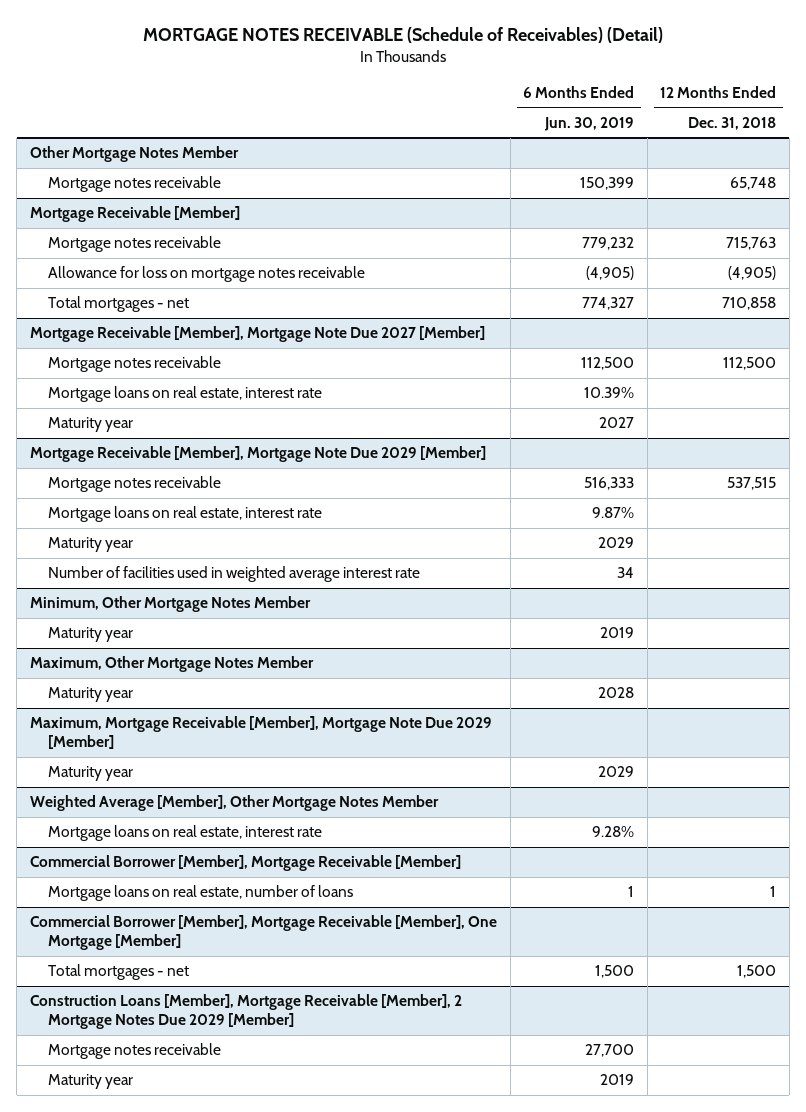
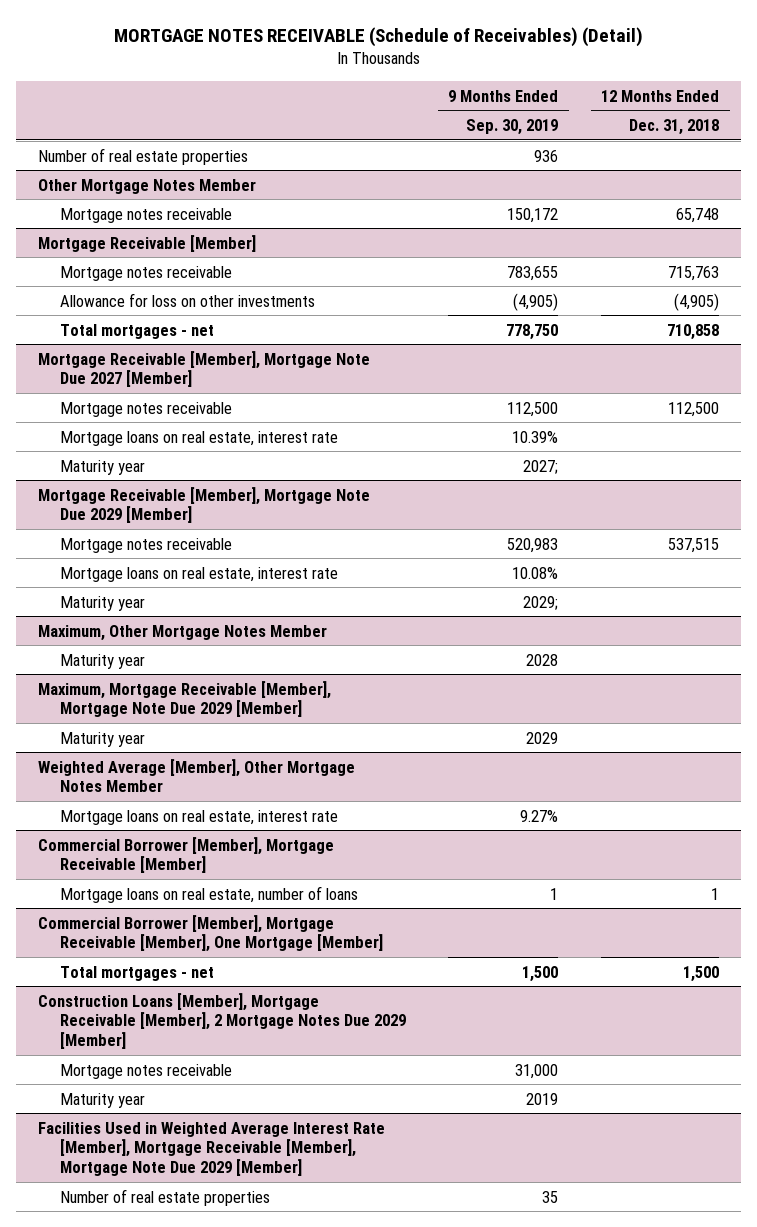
- | 6 Months Ended Jun. 30, 2019 | 12 Months Ended Dec. 31, 2018
+ | 9 Months Ended Sep. 30, 2019 | 12 Months Ended Dec. 31, 2018
+ Number of real estate properties | 936 |
@ Mortgage Receivable [Member]
- Allowance for loss on mortgage notes receivable | (4,905) | (4,905)
+ Allowance for loss on other investments | (4,905) | (4,905)
@ Mortgage Receivable [Member], Mortgage Note Due 2029 [Member]
- Number of facilities used in weighted average interest rate | 34 |
- Minimum, Other Mortgage Notes Member
- Maturity year | 2019 |
+ Facilities Used in Weighted Average Interest Rate [Member], Mortgage Receivable [Member], Mortgage Note Due 2029 [Member]
+ Number of real estate properties | 35 |

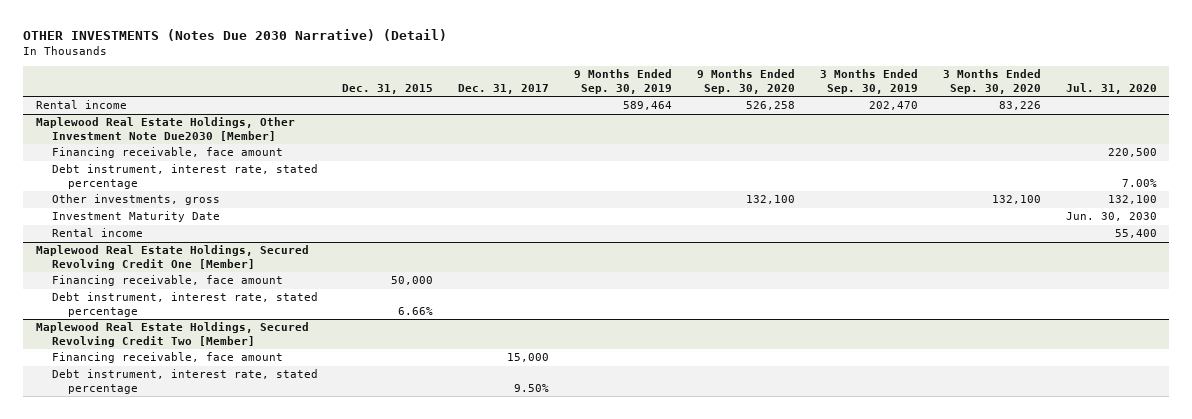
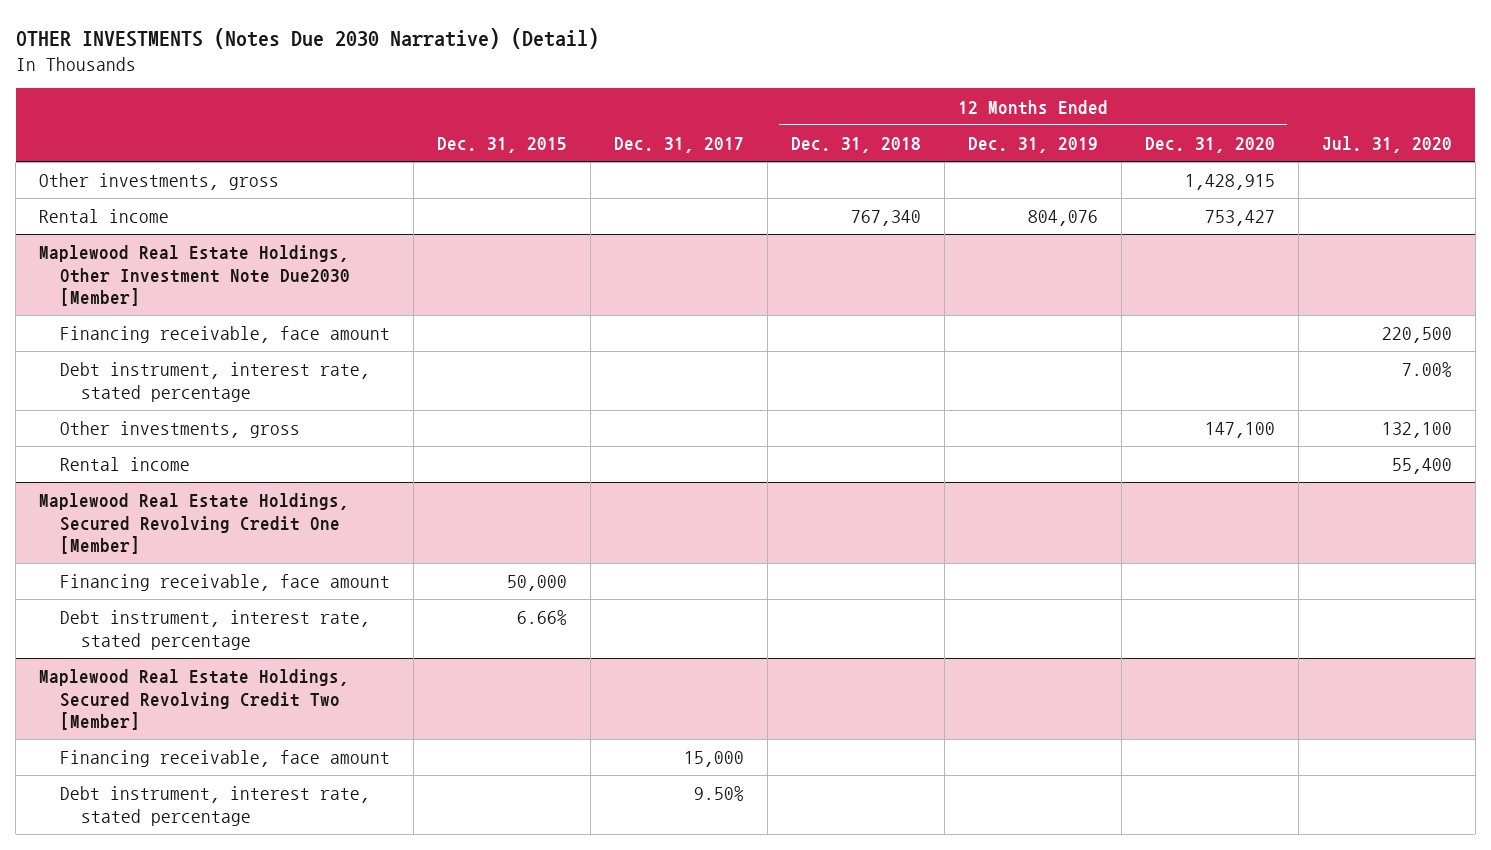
- | Dec. 31, 2015 | Dec. 31, 2017 | 9 Months Ended Sep. 30, 2019 | 9 Months Ended Sep. 30, 2020 | 3 Months Ended Sep. 30, 2019 | 3 Months Ended Sep. 30, 2020 | Jul. 31, 2020
+ | Dec. 31, 2015 | Dec. 31, 2017 | 12 Months Ended Dec. 31, 2018 | 12 Months Ended Dec. 31, 2019 | 12 Months Ended Dec. 31, 2020 | Jul. 31, 2020
+ Other investments, gross | | | | | 1,428,915 |
@ Maplewood Real Estate Holdings, Other Investment Note Due2030 [Member]
- Investment Maturity Date | | | | | | | Jun. 30, 2030

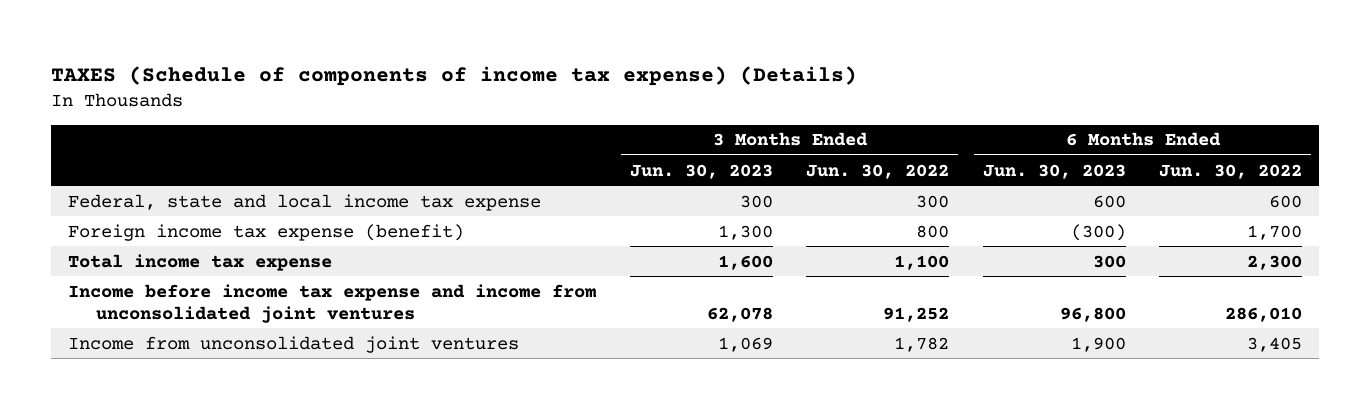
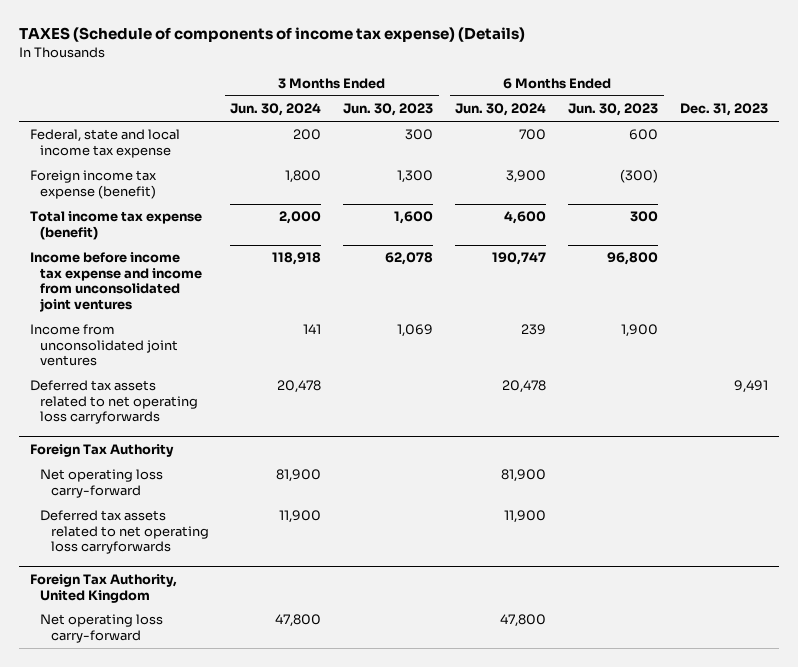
- | 3 Months Ended Jun. 30, 2023 | 3 Months Ended Jun. 30, 2022 | 6 Months Ended Jun. 30, 2023 | 6 Months Ended Jun. 30, 2022
+ | 3 Months Ended Jun. 30, 2024 | 3 Months Ended Jun. 30, 2023 | 6 Months Ended Jun. 30, 2024 | 6 Months Ended Jun. 30, 2023 | Dec. 31, 2023
- Total income tax expense | 1,600 | 1,100 | 300 | 2,300
+ Total income tax expense (benefit) | 2,000 | 1,600 | 4,600 | 300 |
+ Deferred tax assets related to net operating loss carryforwards | 20,478 | | 20,478 | | 9,491
+ Foreign Tax Authority
+ Net operating loss carry-forward | 81,900 | | 81,900 | |
+ Deferred tax assets related to net operating loss carryforwards | 11,900 | | 11,900 | |
+ Foreign Tax Authority, United Kingdom
+ Net operating loss carry-forward | 47,800 | | 47,800 | |

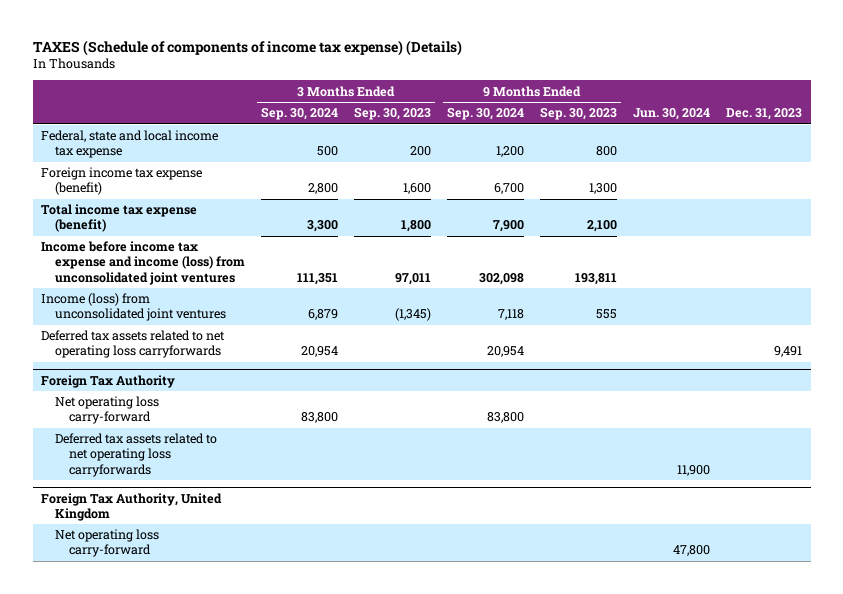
- | 3 Months Ended Jun. 30, 2024 | 3 Months Ended Jun. 30, 2023 | 6 Months Ended Jun. 30, 2024 | 6 Months Ended Jun. 30, 2023 | Dec. 31, 2023
+ | 3 Months Ended Sep. 30, 2024 | 3 Months Ended Sep. 30, 2023 | 9 Months Ended Sep. 30, 2024 | 9 Months Ended Sep. 30, 2023 | Jun. 30, 2024 | Dec. 31, 2023
- Income before income tax expense and income from unconsolidated joint ventures | 118,918 | 62,078 | 190,747 | 96,800 |
- Income from unconsolidated joint ventures | 141 | 1,069 | 239 | 1,900 |
+ Income before income tax expense and income (loss) from unconsolidated joint ventures | 111,351 | 97,011 | 302,098 | 193,811 | |
+ Income (loss) from unconsolidated joint ventures | 6,879 | (1,345) | 7,118 | 555 | |

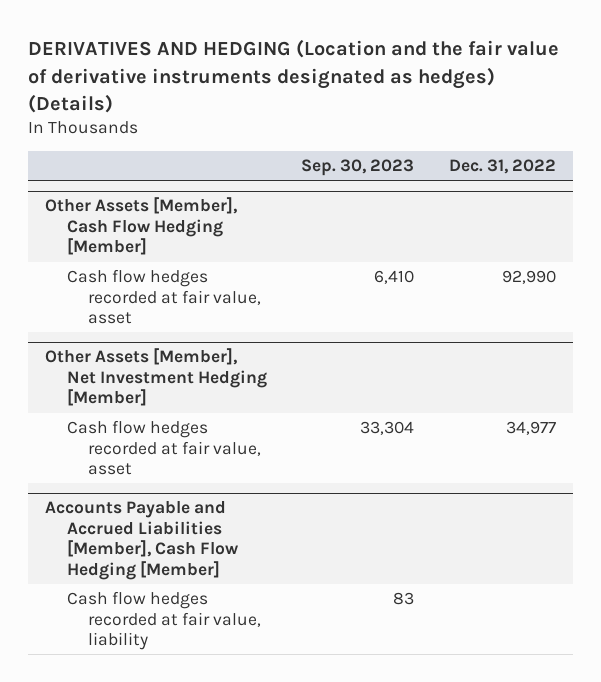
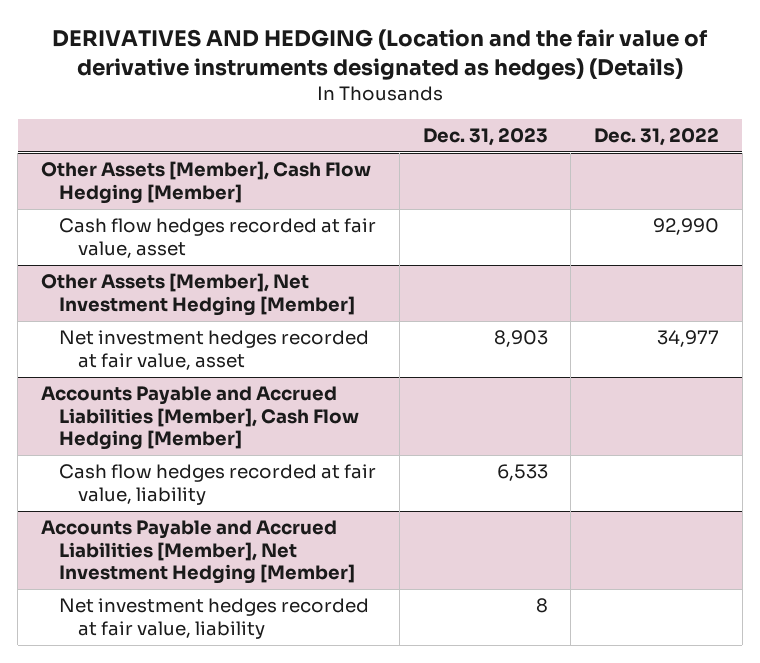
- | Sep. 30, 2023 | Dec. 31, 2022
+ | Dec. 31, 2023 | Dec. 31, 2022
@ Other Assets [Member], Net Investment Hedging [Member]
- Cash flow hedges recorded at fair value, asset | 33,304 | 34,977
+ Net investment hedges recorded at fair value, asset | 8,903 | 34,977
+ Accounts Payable and Accrued Liabilities [Member], Net Investment Hedging [Member]
+ Net investment hedges recorded at fair value, liability | 8 |

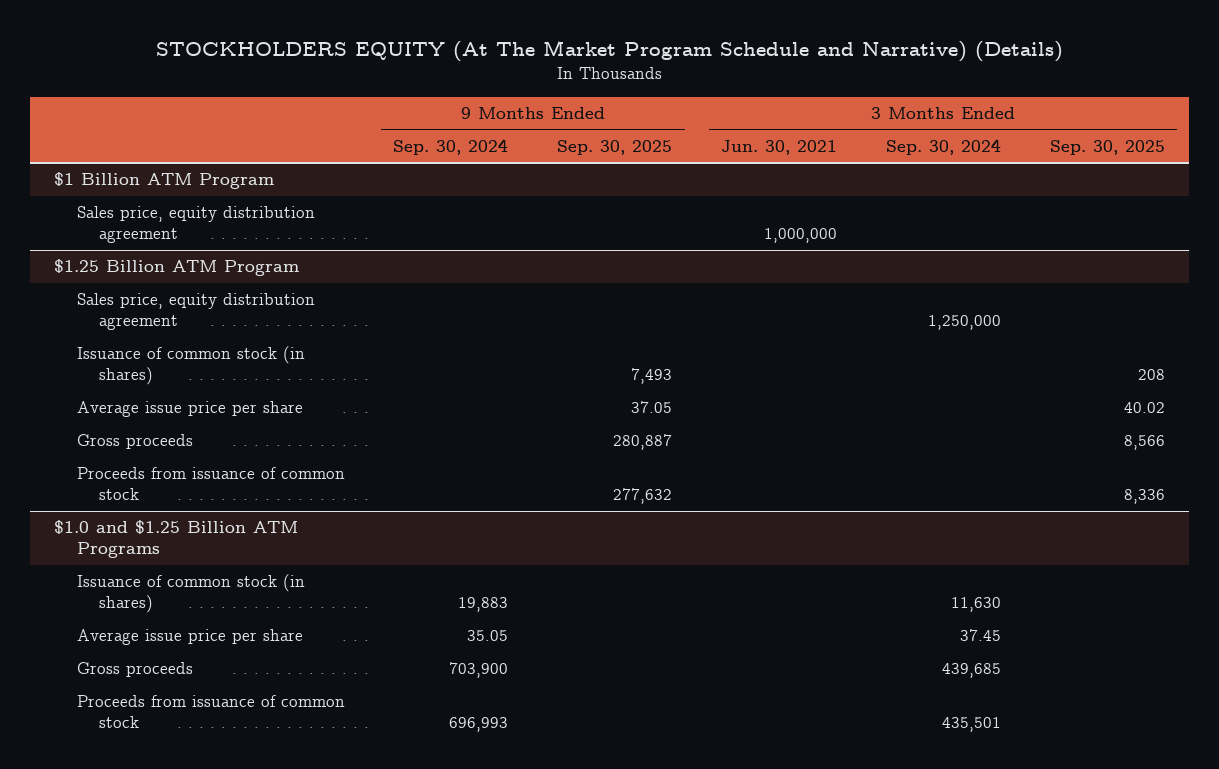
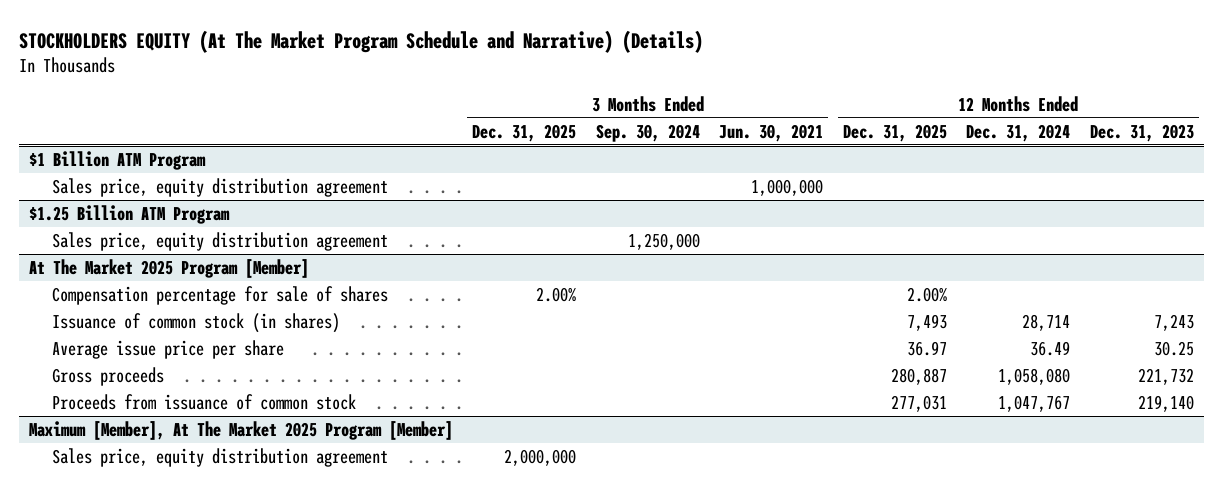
- | 9 Months Ended Sep. 30, 2024 | 9 Months Ended Sep. 30, 2025 | 3 Months Ended Jun. 30, 2021 | 3 Months Ended Sep. 30, 2024 | 3 Months Ended Sep. 30, 2025
+ | 3 Months Ended Dec. 31, 2025 | 3 Months Ended Sep. 30, 2024 | 3 Months Ended Jun. 30, 2021 | 12 Months Ended Dec. 31, 2025 | 12 Months Ended Dec. 31, 2024 | 12 Months Ended Dec. 31, 2023
@ $1.25 Billion ATM Program
- Issuance of common stock (in shares) | | 7,493 | | | 208
- Average issue price per share | | 37.05 | | | 40.02
- Gross proceeds | | 280,887 | | | 8,566
- Proceeds from issuance of common stock | | 277,632 | | | 8,336
- $1.0 and $1.25 Billion ATM Programs
- Issuance of common stock (in shares) | 19,883 | | | 11,630 |
- Average issue price per share | 35.05 | | | 37.45 |
- Gross proceeds | 703,900 | | | 439,685 |
- Proceeds from issuance of common stock | 696,993 | | | 435,501 |
+ At The Market 2025 Program [Member]
+ Compensation percentage for sale of shares | 2.00% | | | 2.00% | |
+ Issuance of common stock (in shares) | | | | 7,493 | 28,714 | 7,243
+ Average issue price per share | | | | 36.97 | 36.49 | 30.25
+ Gross proceeds | | | | 280,887 | 1,058,080 | 221,732
+ Proceeds from issuance of common stock | | | | 277,031 | 1,047,767 | 219,140
+ Maximum [Member], At The Market 2025 Program [Member]
+ Sales price, equity distribution agreement | 2,000,000 | | | | |

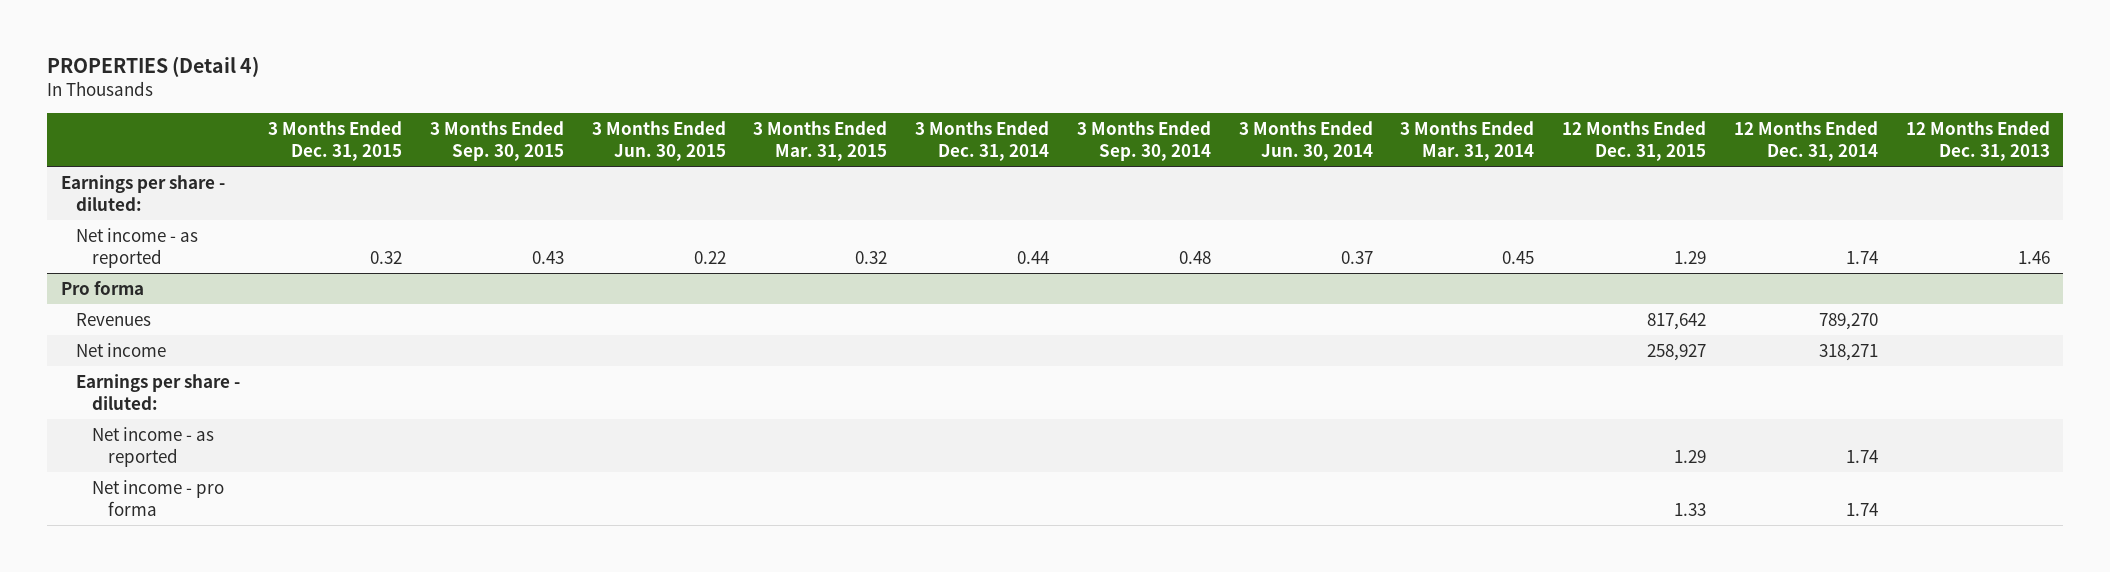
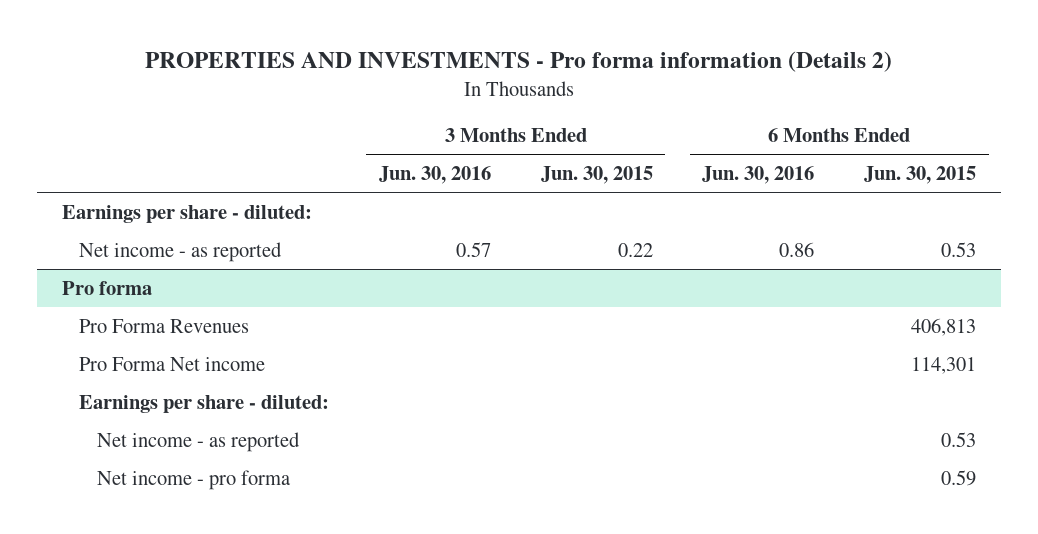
- PROPERTIES (Detail 4)
+ PROPERTIES AND INVESTMENTS - Pro forma information (Details 2)
- | 3 Months Ended Dec. 31, 2015 | 3 Months Ended Sep. 30, 2015 | 3 Months Ended Jun. 30, 2015 | 3 Months Ended Mar. 31, 2015 | 3 Months Ended Dec. 31, 2014 | 3 Months Ended Sep. 30, 2014 | 3 Months Ended Jun. 30, 2014 | 3 Months Ended Mar. 31, 2014 | 12 Months Ended Dec. 31, 2015 | 12 Months Ended Dec. 31, 2014 | 12 Months Ended Dec. 31, 2013
+ | 3 Months Ended Jun. 30, 2016 | 3 Months Ended Jun. 30, 2015 | 6 Months Ended Jun. 30, 2016 | 6 Months Ended Jun. 30, 2015
@ Pro forma
- Revenues | | | | | | | | | 817,642 | 789,270 |
- Net income | | | | | | | | | 258,927 | 318,271 |
+ Pro Forma Revenues | | | | 406,813
+ Pro Forma Net income | | | | 114,301

